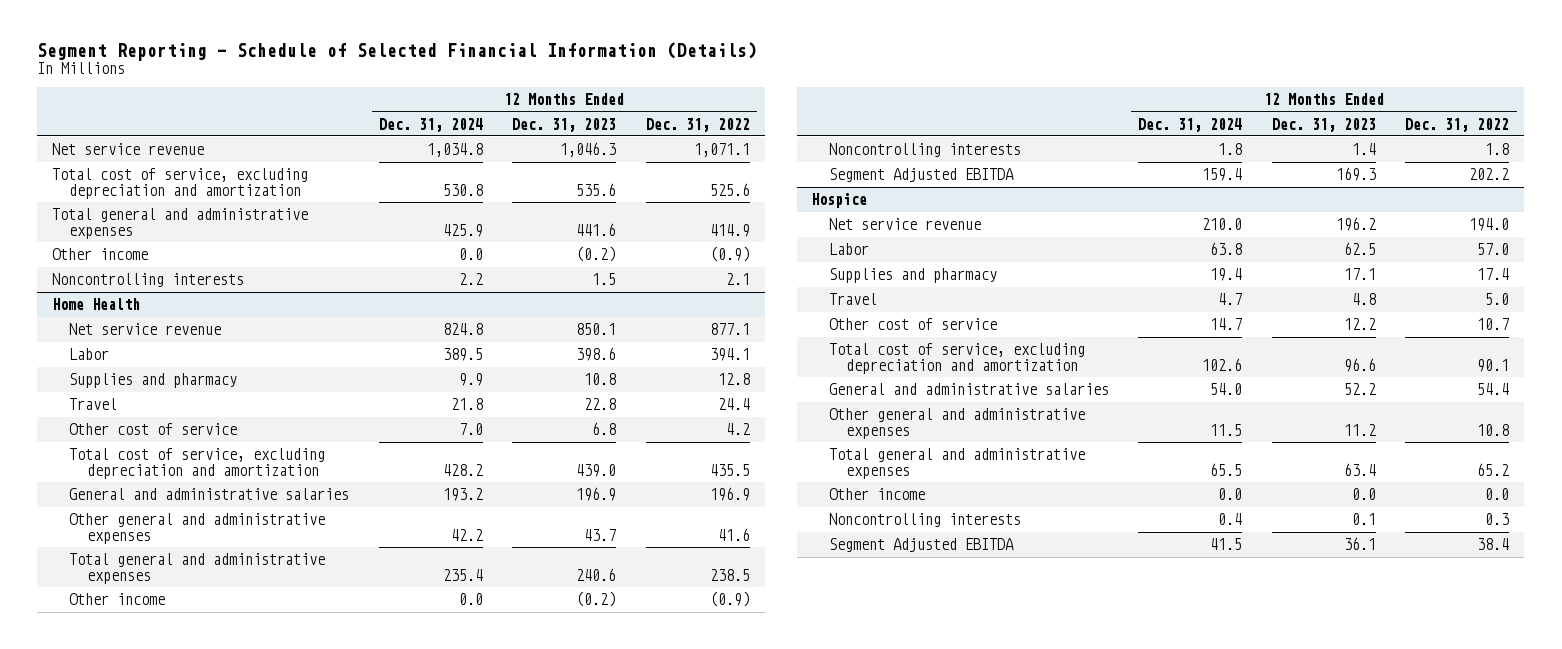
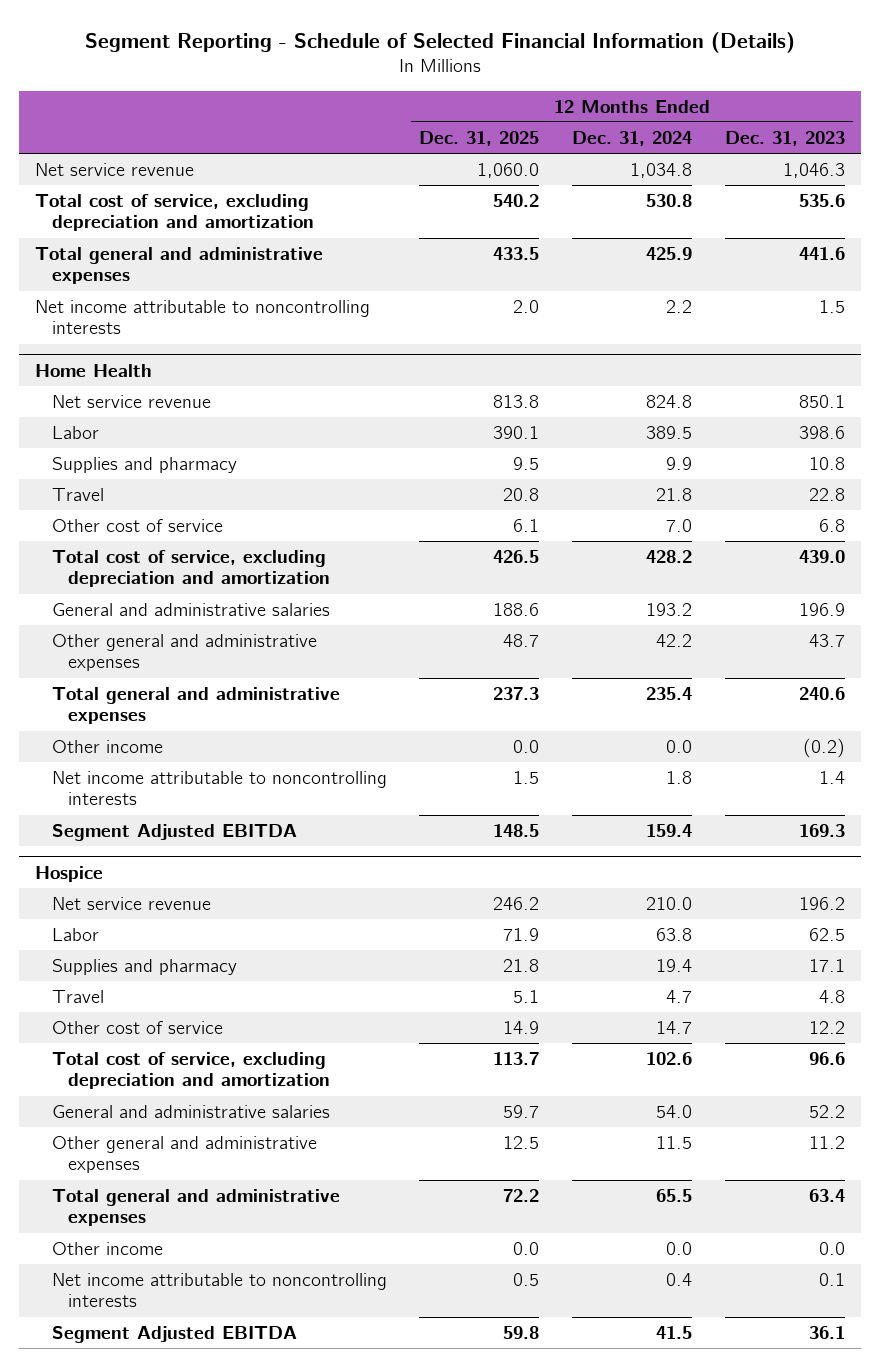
- | 12 Months Ended Dec. 31, 2024 | 12 Months Ended Dec. 31, 2023 | 12 Months Ended Dec. 31, 2022
+ | 12 Months Ended Dec. 31, 2025 | 12 Months Ended Dec. 31, 2024 | 12 Months Ended Dec. 31, 2023
- Other income | 0.0 | (0.2) | (0.9)
- Noncontrolling interests | 2.2 | 1.5 | 2.1
+ Net income attributable to noncontrolling interests | 2.0 | 2.2 | 1.5
@ Home Health
- Noncontrolling interests | 1.8 | 1.4 | 1.8
+ Net income attributable to noncontrolling interests | 1.5 | 1.8 | 1.4
@ Hospice
- Noncontrolling interests | 0.4 | 0.1 | 0.3
+ Net income attributable to noncontrolling interests | 0.5 | 0.4 | 0.1

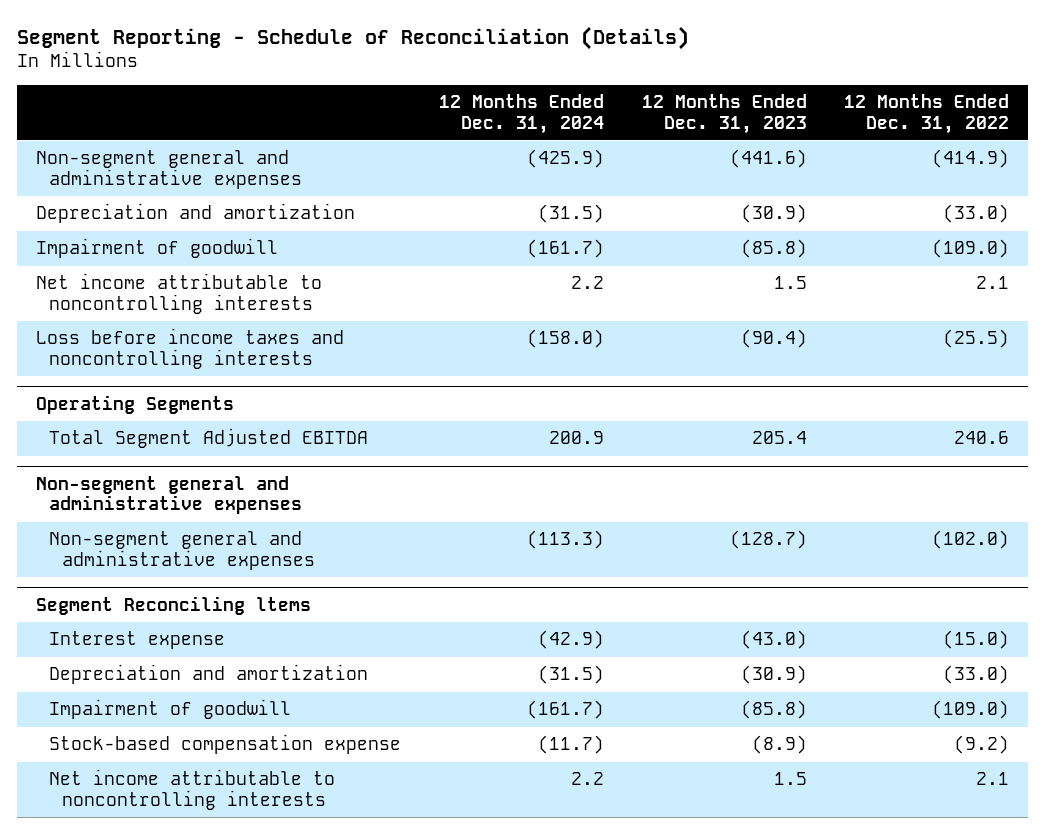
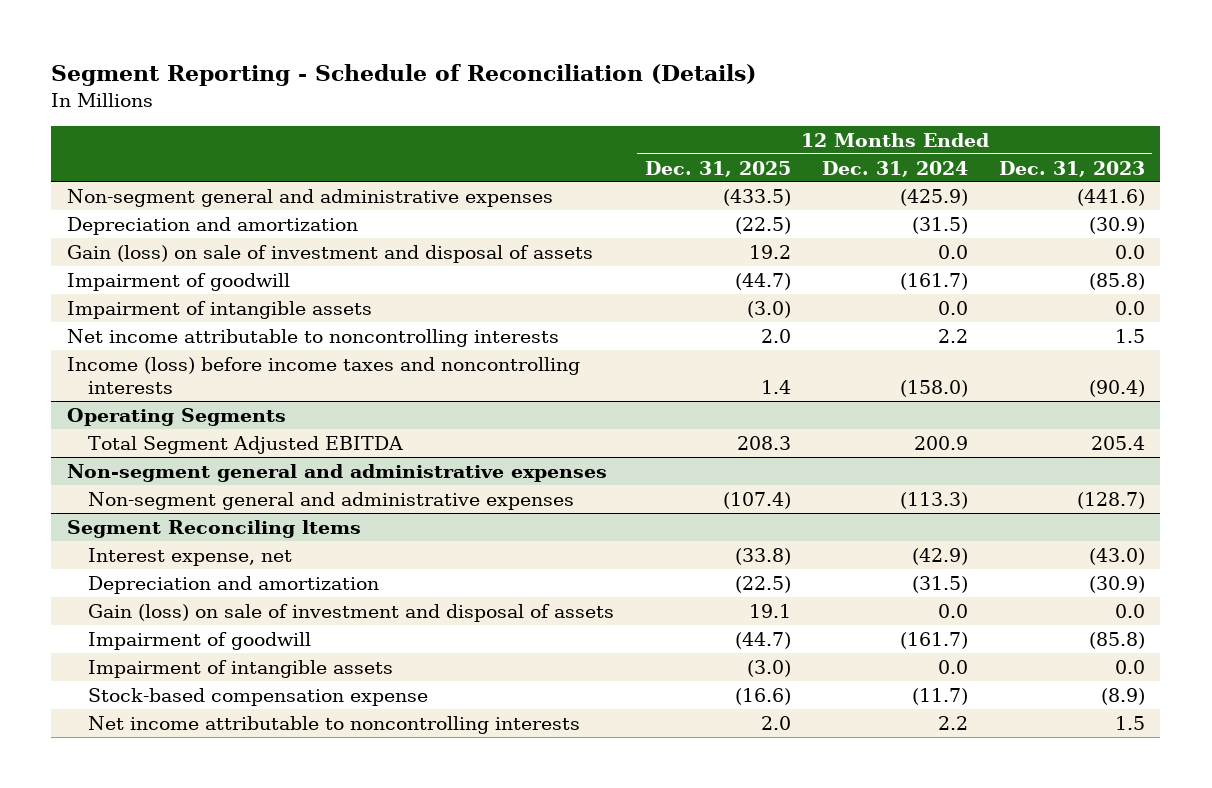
- | 12 Months Ended Dec. 31, 2024 | 12 Months Ended Dec. 31, 2023 | 12 Months Ended Dec. 31, 2022
+ | 12 Months Ended Dec. 31, 2025 | 12 Months Ended Dec. 31, 2024 | 12 Months Ended Dec. 31, 2023
+ Gain (loss) on sale of investment and disposal of assets | 19.2 | 0.0 | 0.0
+ Impairment of intangible assets | (3.0) | 0.0 | 0.0
- Loss before income taxes and noncontrolling interests | (158.0) | (90.4) | (25.5)
+ Income (loss) before income taxes and noncontrolling interests | 1.4 | (158.0) | (90.4)
@ Segment Reconciling ltems
- Interest expense | (42.9) | (43.0) | (15.0)
+ Interest expense, net | (33.8) | (42.9) | (43.0)
+ Gain (loss) on sale of investment and disposal of assets | 19.1 | 0.0 | 0.0
+ Impairment of intangible assets | (3.0) | 0.0 | 0.0

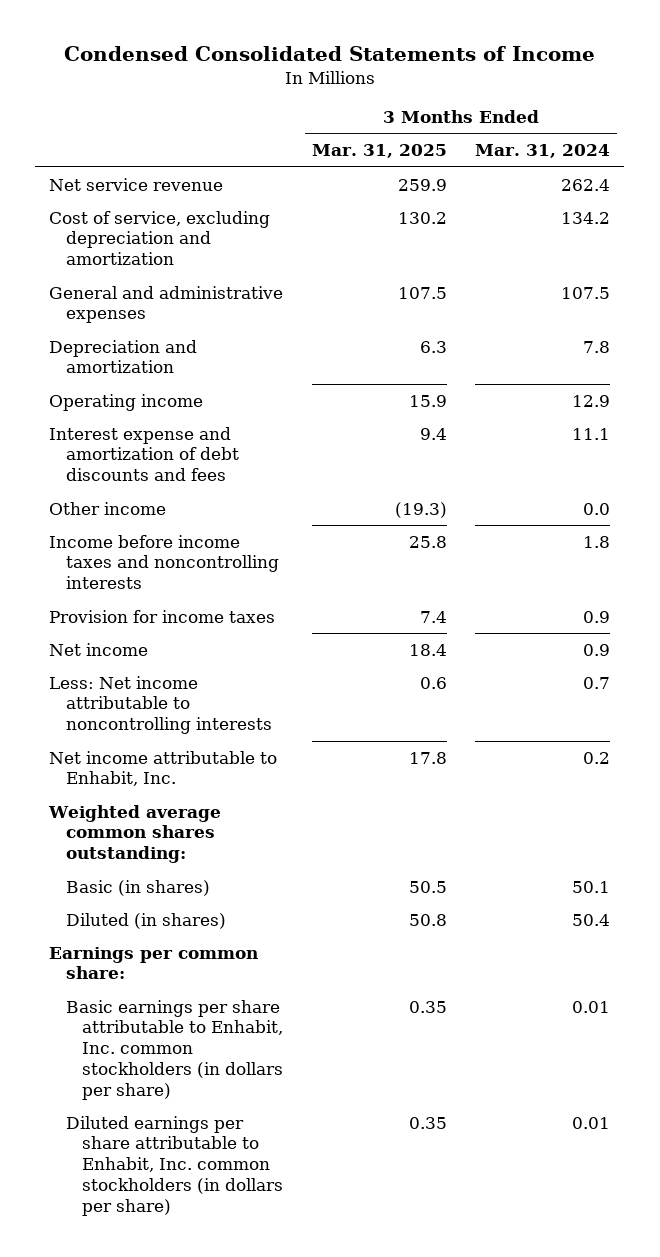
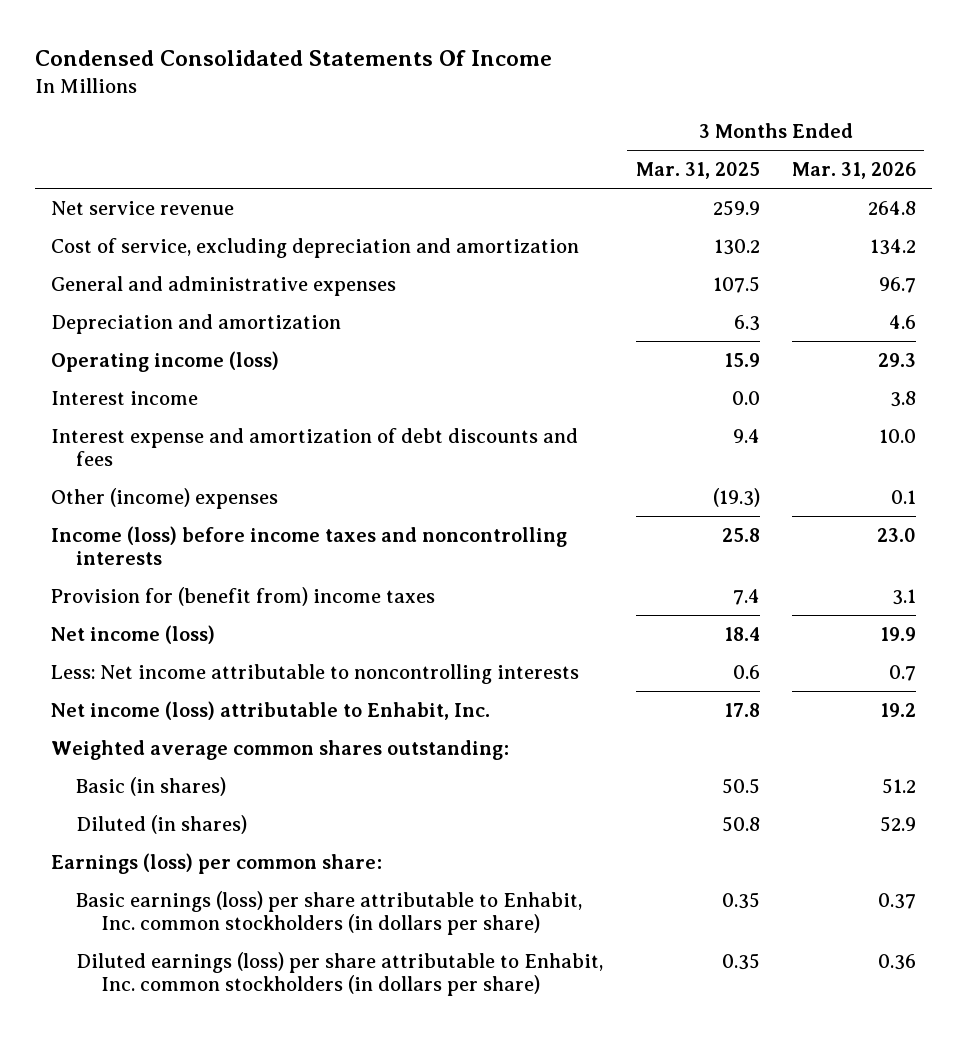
- Condensed Consolidated Statements of Income
+ Condensed Consolidated Statements Of Income
- | 3 Months Ended Mar. 31, 2025 | 3 Months Ended Mar. 31, 2024
+ | 3 Months Ended Mar. 31, 2025 | 3 Months Ended Mar. 31, 2026
- Operating income | 15.9 | 12.9
+ Operating income (loss) | 15.9 | 29.3
+ Interest income | 0.0 | 3.8
- Other income | (19.3) | 0.0
- Income before income taxes and noncontrolling interests | 25.8 | 1.8
- Provision for income taxes | 7.4 | 0.9
- Net income | 18.4 | 0.9
+ Other (income) expenses | (19.3) | 0.1
+ Income (loss) before income taxes and noncontrolling interests | 25.8 | 23.0
+ Provision for (benefit from) income taxes | 7.4 | 3.1
+ Net income (loss) | 18.4 | 19.9
- Net income attributable to Enhabit, Inc. | 17.8 | 0.2
+ Net income (loss) attributable to Enhabit, Inc. | 17.8 | 19.2
- Earnings per common share:
- Basic earnings per share attributable to Enhabit, Inc. common stockholders (in dollars per share) | 0.35 | 0.01
- Diluted earnings per share attributable to Enhabit, Inc. common stockholders (in dollars per share) | 0.35 | 0.01
+ Earnings (loss) per common share:
+ Basic earnings (loss) per share attributable to Enhabit, Inc. common stockholders (in dollars per share) | 0.35 | 0.37
+ Diluted earnings (loss) per share attributable to Enhabit, Inc. common stockholders (in dollars per share) | 0.35 | 0.36

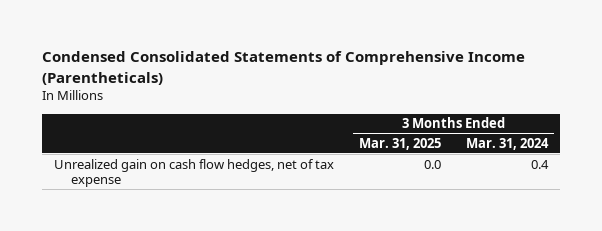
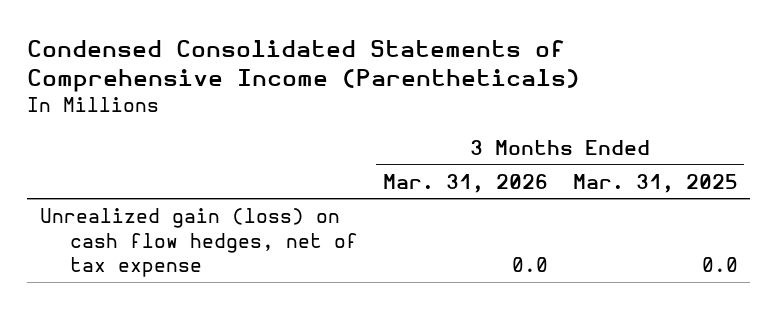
- | 3 Months Ended Mar. 31, 2025 | 3 Months Ended Mar. 31, 2024
+ | 3 Months Ended Mar. 31, 2026 | 3 Months Ended Mar. 31, 2025
- Unrealized gain on cash flow hedges, net of tax expense | 0.0 | 0.4
+ Unrealized gain (loss) on cash flow hedges, net of tax expense | 0.0 | 0.0

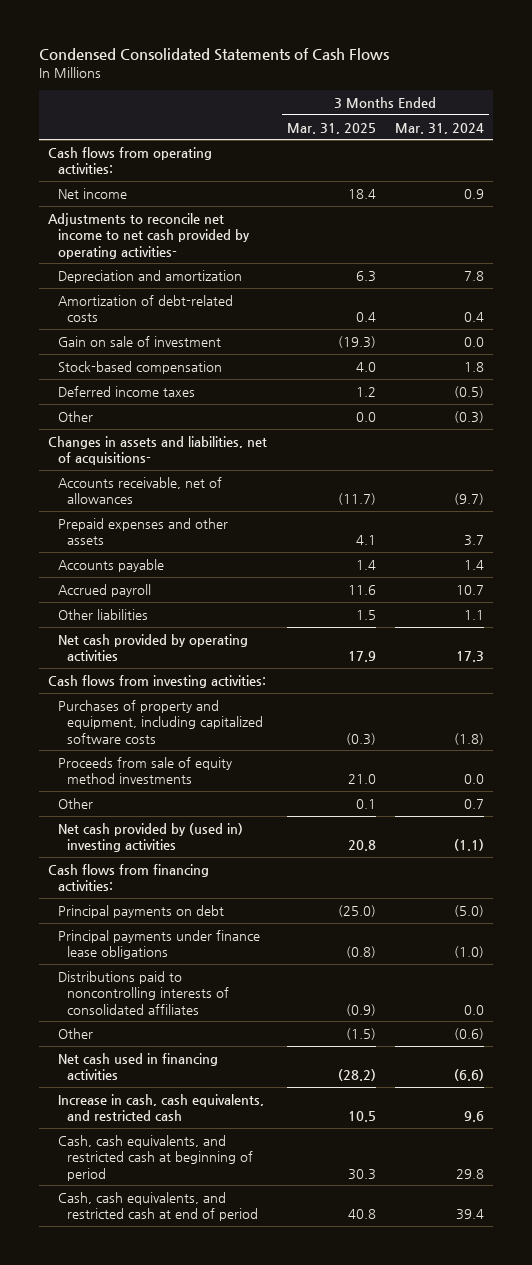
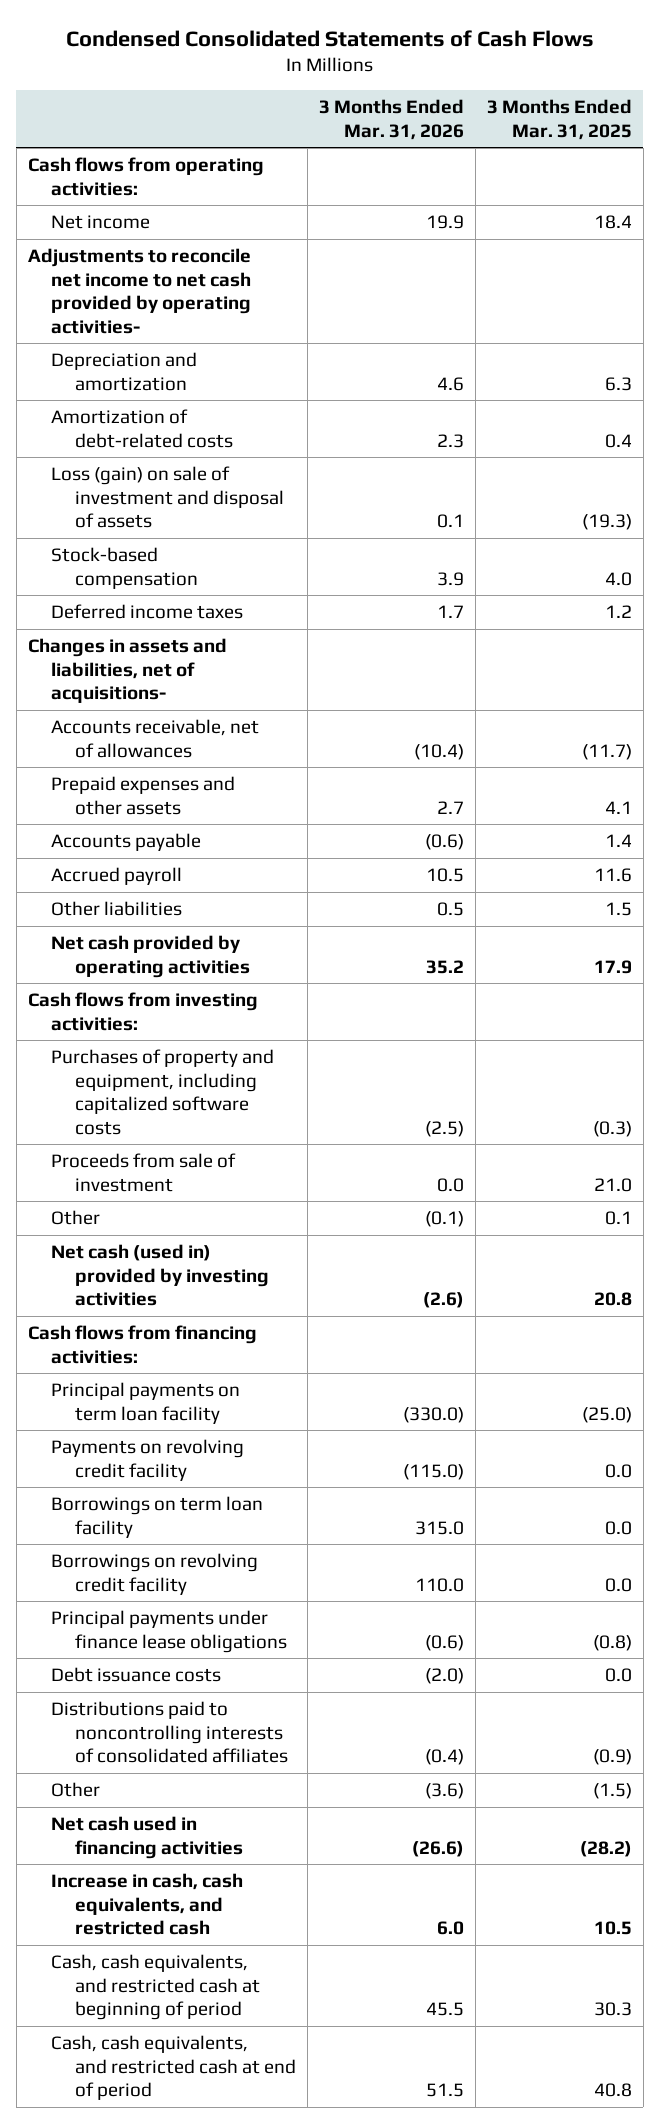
- | 3 Months Ended Mar. 31, 2025 | 3 Months Ended Mar. 31, 2024
+ | 3 Months Ended Mar. 31, 2026 | 3 Months Ended Mar. 31, 2025
- Gain on sale of investment | (19.3) | 0.0
+ Loss (gain) on sale of investment and disposal of assets | 0.1 | (19.3)
- Other | 0.0 | (0.3)
- Proceeds from sale of equity method investments | 21.0 | 0.0
+ Proceeds from sale of investment | 0.0 | 21.0
- Net cash provided by (used in) investing activities | 20.8 | (1.1)
+ Net cash (used in) provided by investing activities | (2.6) | 20.8
- Principal payments on debt | (25.0) | (5.0)
+ Principal payments on term loan facility | (330.0) | (25.0)
+ Payments on revolving credit facility | (115.0) | 0.0
+ Borrowings on term loan facility | 315.0 | 0.0
+ Borrowings on revolving credit facility | 110.0 | 0.0
+ Debt issuance costs | (2.0) | 0.0

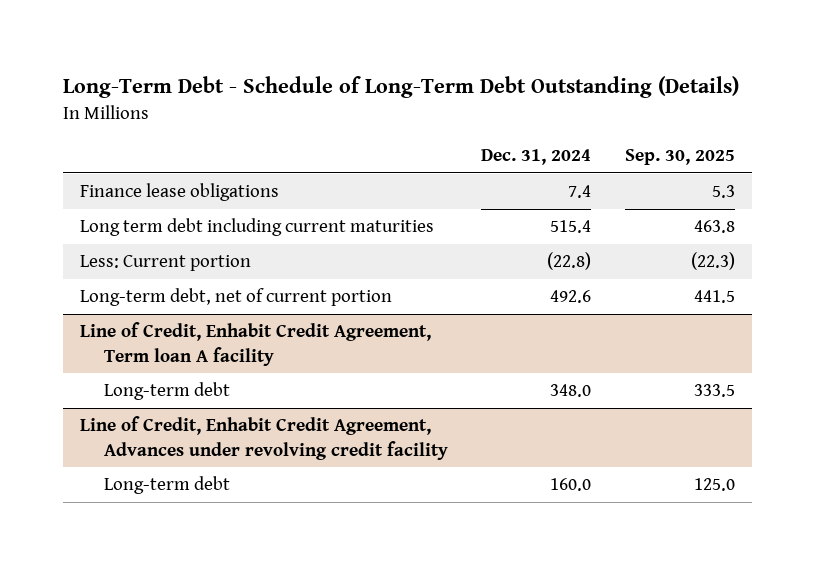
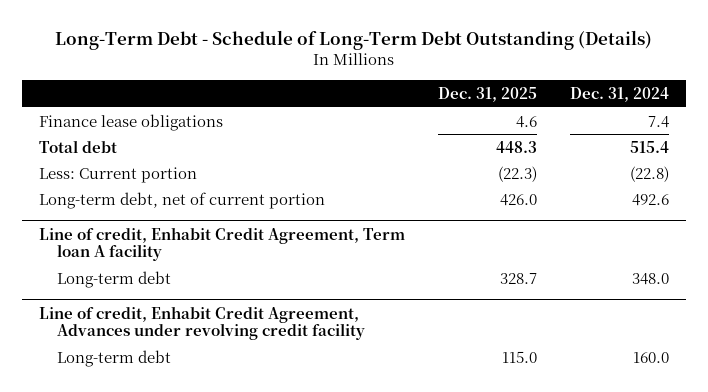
- | Dec. 31, 2024 | Sep. 30, 2025
+ | Dec. 31, 2025 | Dec. 31, 2024
- Long term debt including current maturities | 515.4 | 463.8
+ Total debt | 448.3 | 515.4
- Line of Credit, Enhabit Credit Agreement, Term loan A facility
+ Line of credit, Enhabit Credit Agreement, Term loan A facility
- Line of Credit, Enhabit Credit Agreement, Advances under revolving credit facility
+ Line of credit, Enhabit Credit Agreement, Advances under revolving credit facility

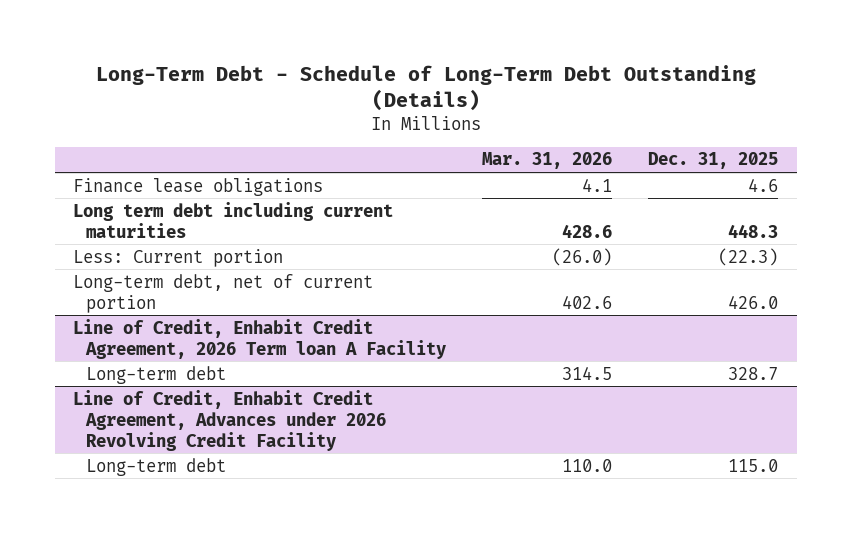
- | Dec. 31, 2025 | Dec. 31, 2024
+ | Mar. 31, 2026 | Dec. 31, 2025
- Total debt | 448.3 | 515.4
+ Long term debt including current maturities | 428.6 | 448.3
- Line of credit, Enhabit Credit Agreement, Term loan A facility
+ Line of Credit, Enhabit Credit Agreement, 2026 Term loan A Facility
- Line of credit, Enhabit Credit Agreement, Advances under revolving credit facility
+ Line of Credit, Enhabit Credit Agreement, Advances under 2026 Revolving Credit Facility

